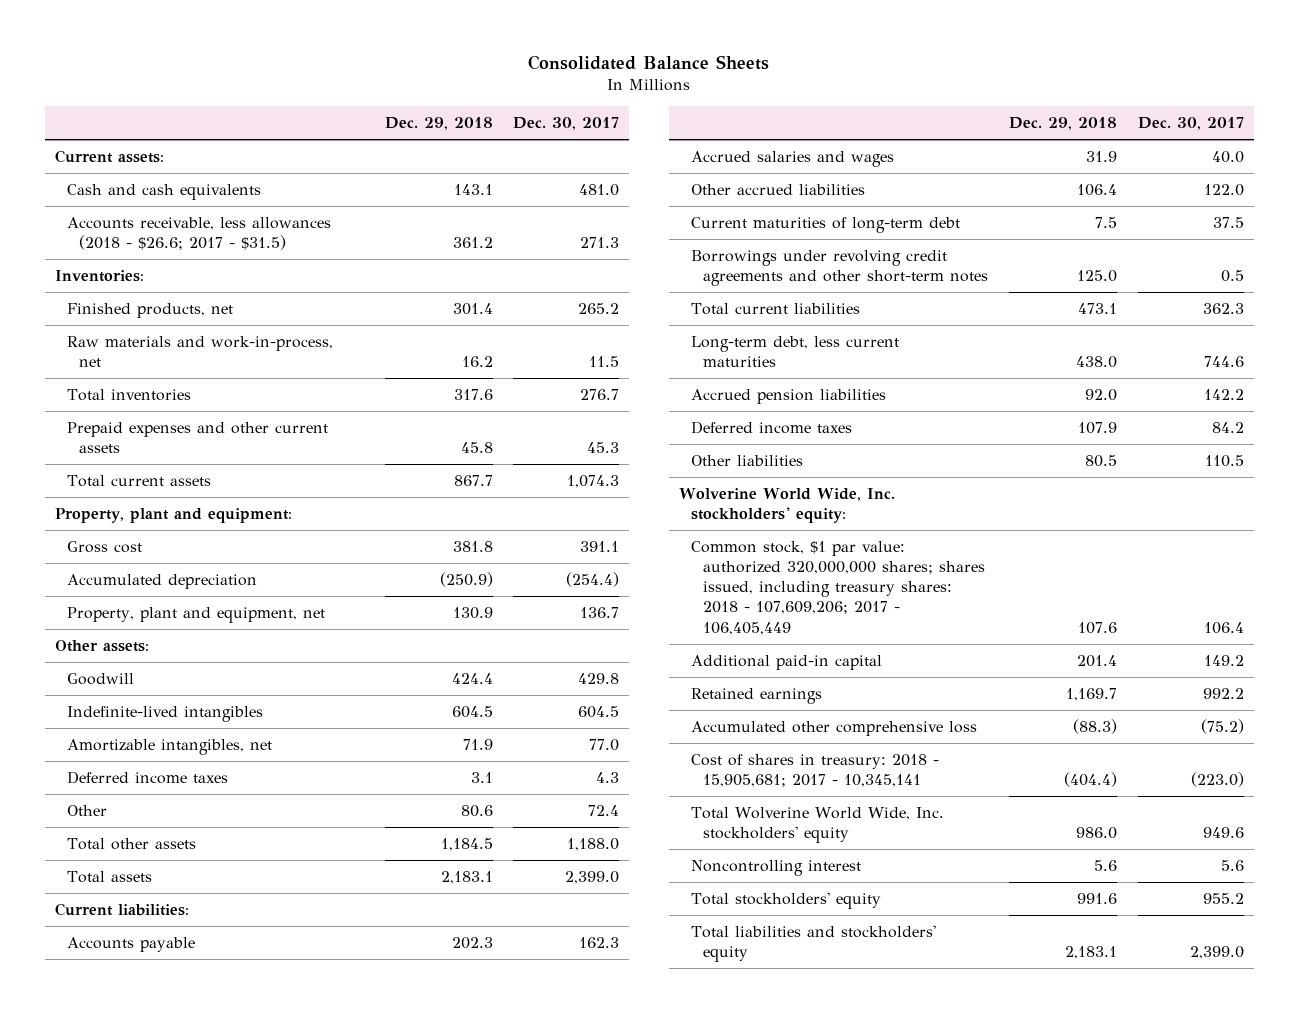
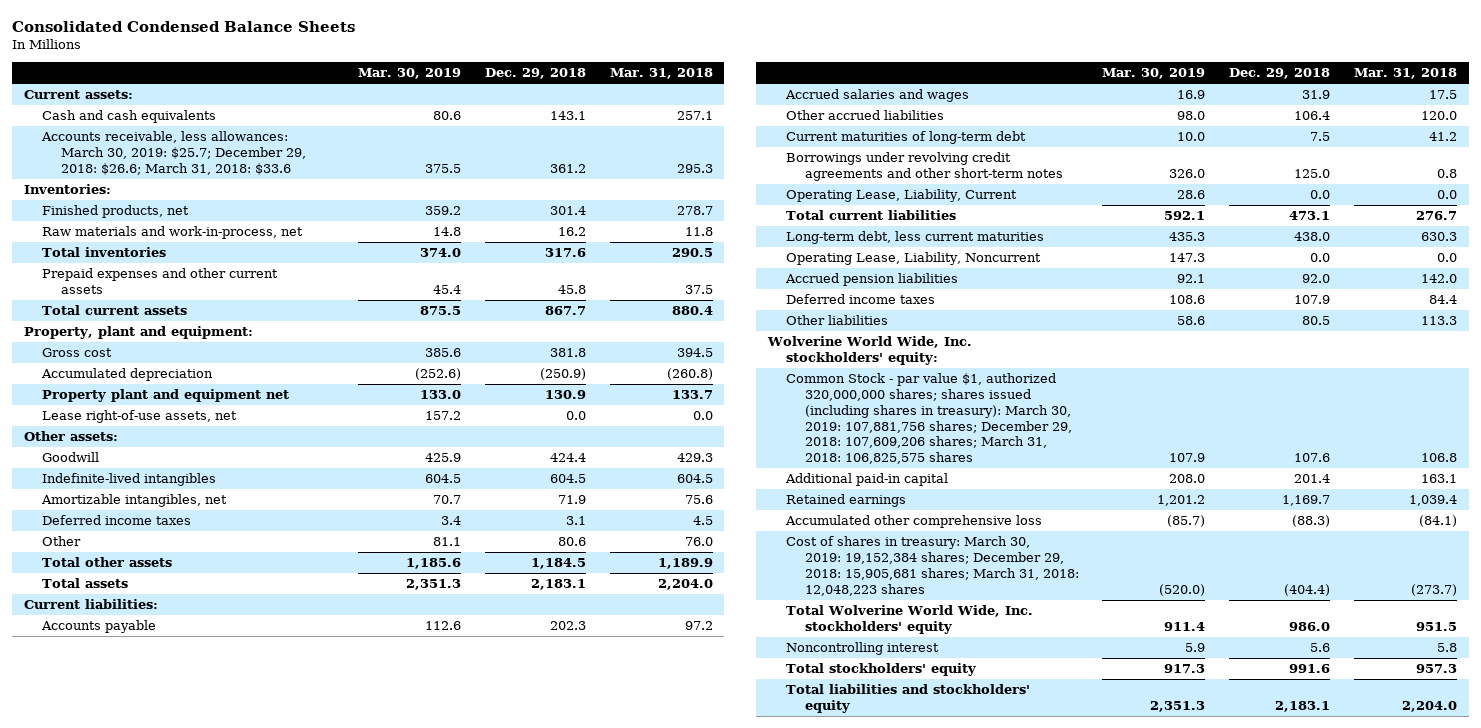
- Consolidated Balance Sheets
+ Consolidated Condensed Balance Sheets
- | Dec. 29, 2018 | Dec. 30, 2017
+ | Mar. 30, 2019 | Dec. 29, 2018 | Mar. 31, 2018
- Accounts receivable, less allowances (2018 - $26.6; 2017 - $31.5) | 361.2 | 271.3
+ Accounts receivable, less allowances: March 30, 2019: $25.7; December 29, 2018: $26.6; March 31, 2018: $33.6 | 375.5 | 361.2 | 295.3
- Property, plant and equipment, net | 130.9 | 136.7
+ Property plant and equipment net | 133.0 | 130.9 | 133.7
+ Lease right-of-use assets, net | 157.2 | 0.0 | 0.0
+ Operating Lease, Liability, Current | 28.6 | 0.0 | 0.0
+ Operating Lease, Liability, Noncurrent | 147.3 | 0.0 | 0.0
- Common stock, $1 par value: authorized 320,000,000 shares; shares issued, including treasury shares: 2018 - 107,609,206; 2017 - 106,405,449 | 107.6 | 106.4
+ Common Stock - par value $1, authorized 320,000,000 shares; shares issued (including shares in treasury): March 30, 2019: 107,881,756 shares; December 29, 2018: 107,609,206 shares; March 31, 2018: 106,825,575 shares | 107.9 | 107.6 | 106.8
- Cost of shares in treasury: 2018 - 15,905,681; 2017 - 10,345,141 | (404.4) | (223.0)
+ Cost of shares in treasury: March 30, 2019: 19,152,384 shares; December 29, 2018: 15,905,681 shares; March 31, 2018: 12,048,223 shares | (520.0) | (404.4) | (273.7)

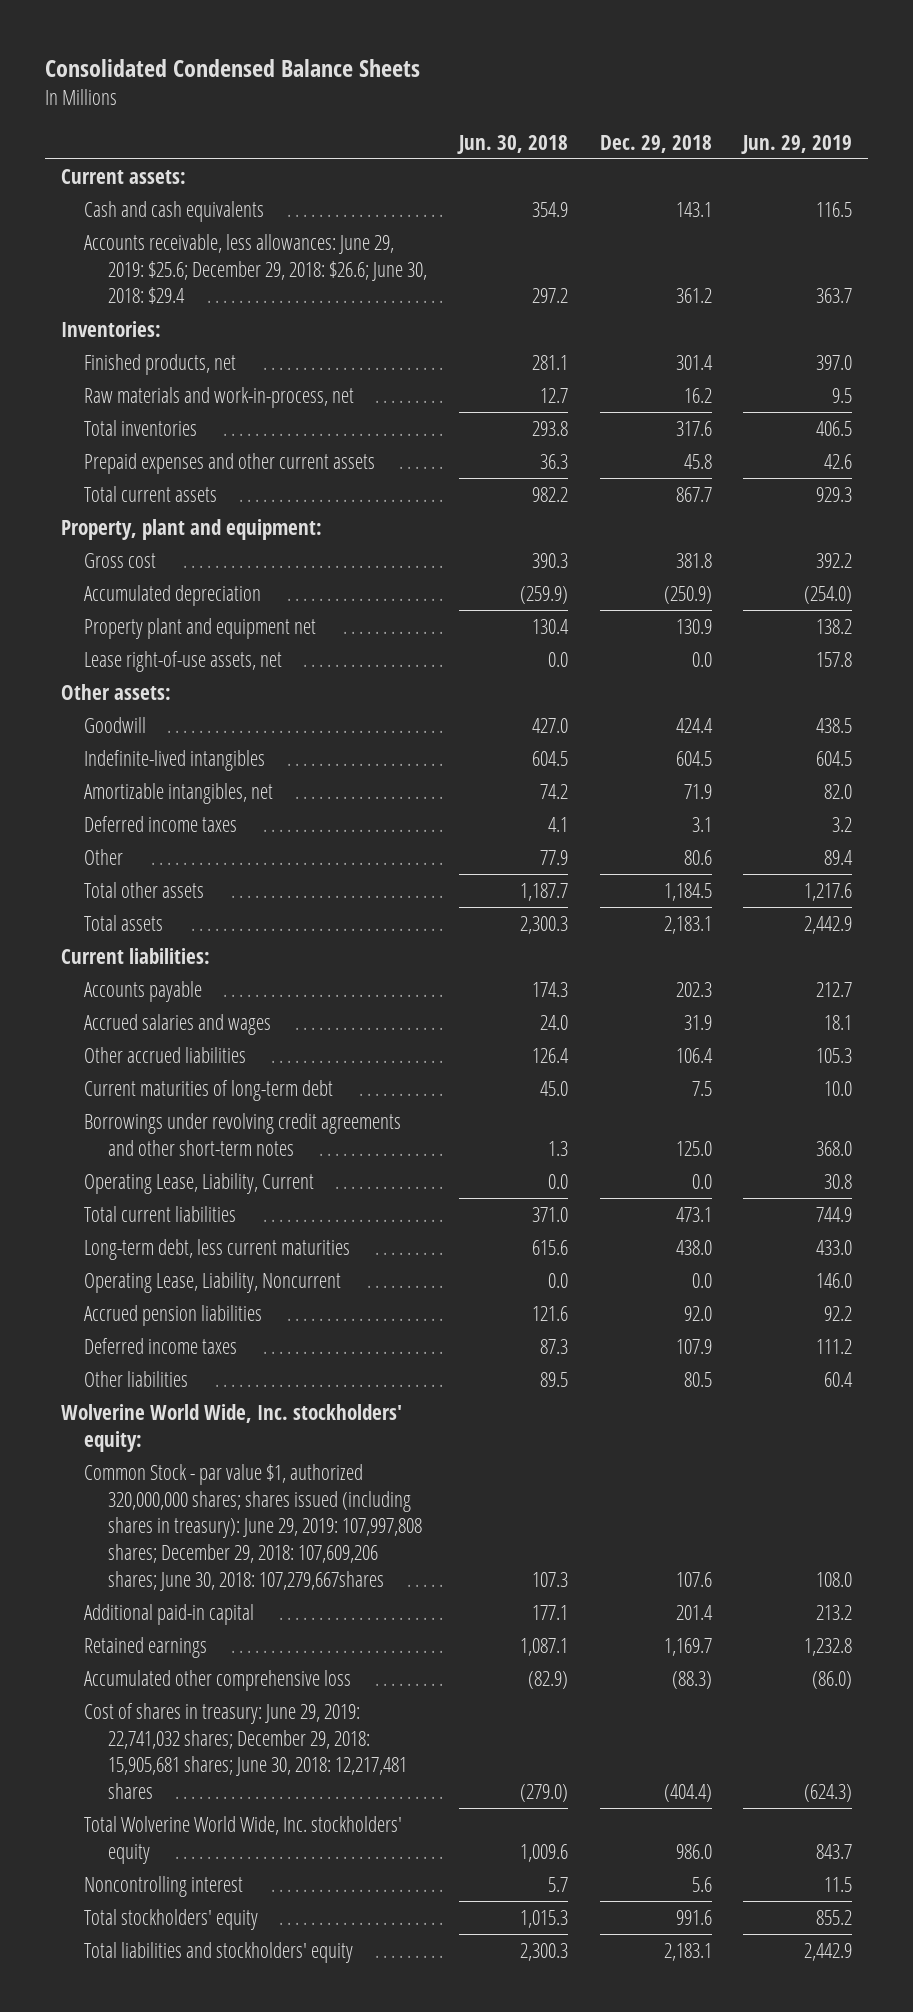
- | Mar. 30, 2019 | Dec. 29, 2018 | Mar. 31, 2018
+ | Jun. 30, 2018 | Dec. 29, 2018 | Jun. 29, 2019
- Accounts receivable, less allowances: March 30, 2019: $25.7; December 29, 2018: $26.6; March 31, 2018: $33.6 | 375.5 | 361.2 | 295.3
+ Accounts receivable, less allowances: June 29, 2019: $25.6; December 29, 2018: $26.6; June 30, 2018: $29.4 | 297.2 | 361.2 | 363.7
- Common Stock - par value $1, authorized 320,000,000 shares; shares issued (including shares in treasury): March 30, 2019: 107,881,756 shares; December 29, 2018: 107,609,206 shares; March 31, 2018: 106,825,575 shares | 107.9 | 107.6 | 106.8
+ Common Stock - par value $1, authorized 320,000,000 shares; shares issued (including shares in treasury): June 29, 2019: 107,997,808 shares; December 29, 2018: 107,609,206 shares; June 30, 2018: 107,279,667shares | 107.3 | 107.6 | 108.0
- Cost of shares in treasury: March 30, 2019: 19,152,384 shares; December 29, 2018: 15,905,681 shares; March 31, 2018: 12,048,223 shares | (520.0) | (404.4) | (273.7)
+ Cost of shares in treasury: June 29, 2019: 22,741,032 shares; December 29, 2018: 15,905,681 shares; June 30, 2018: 12,217,481 shares | (279.0) | (404.4) | (624.3)

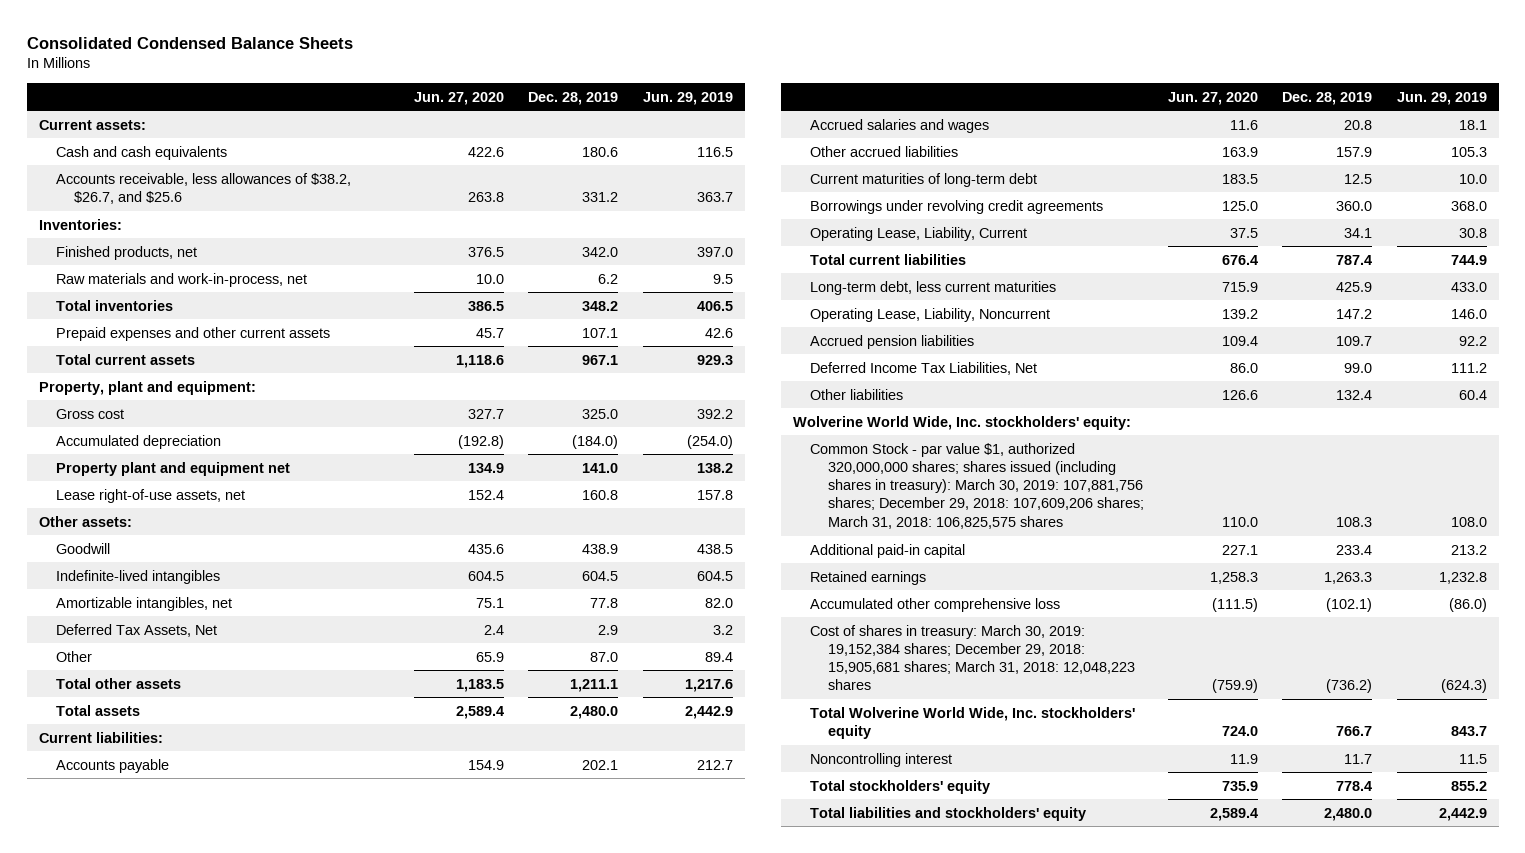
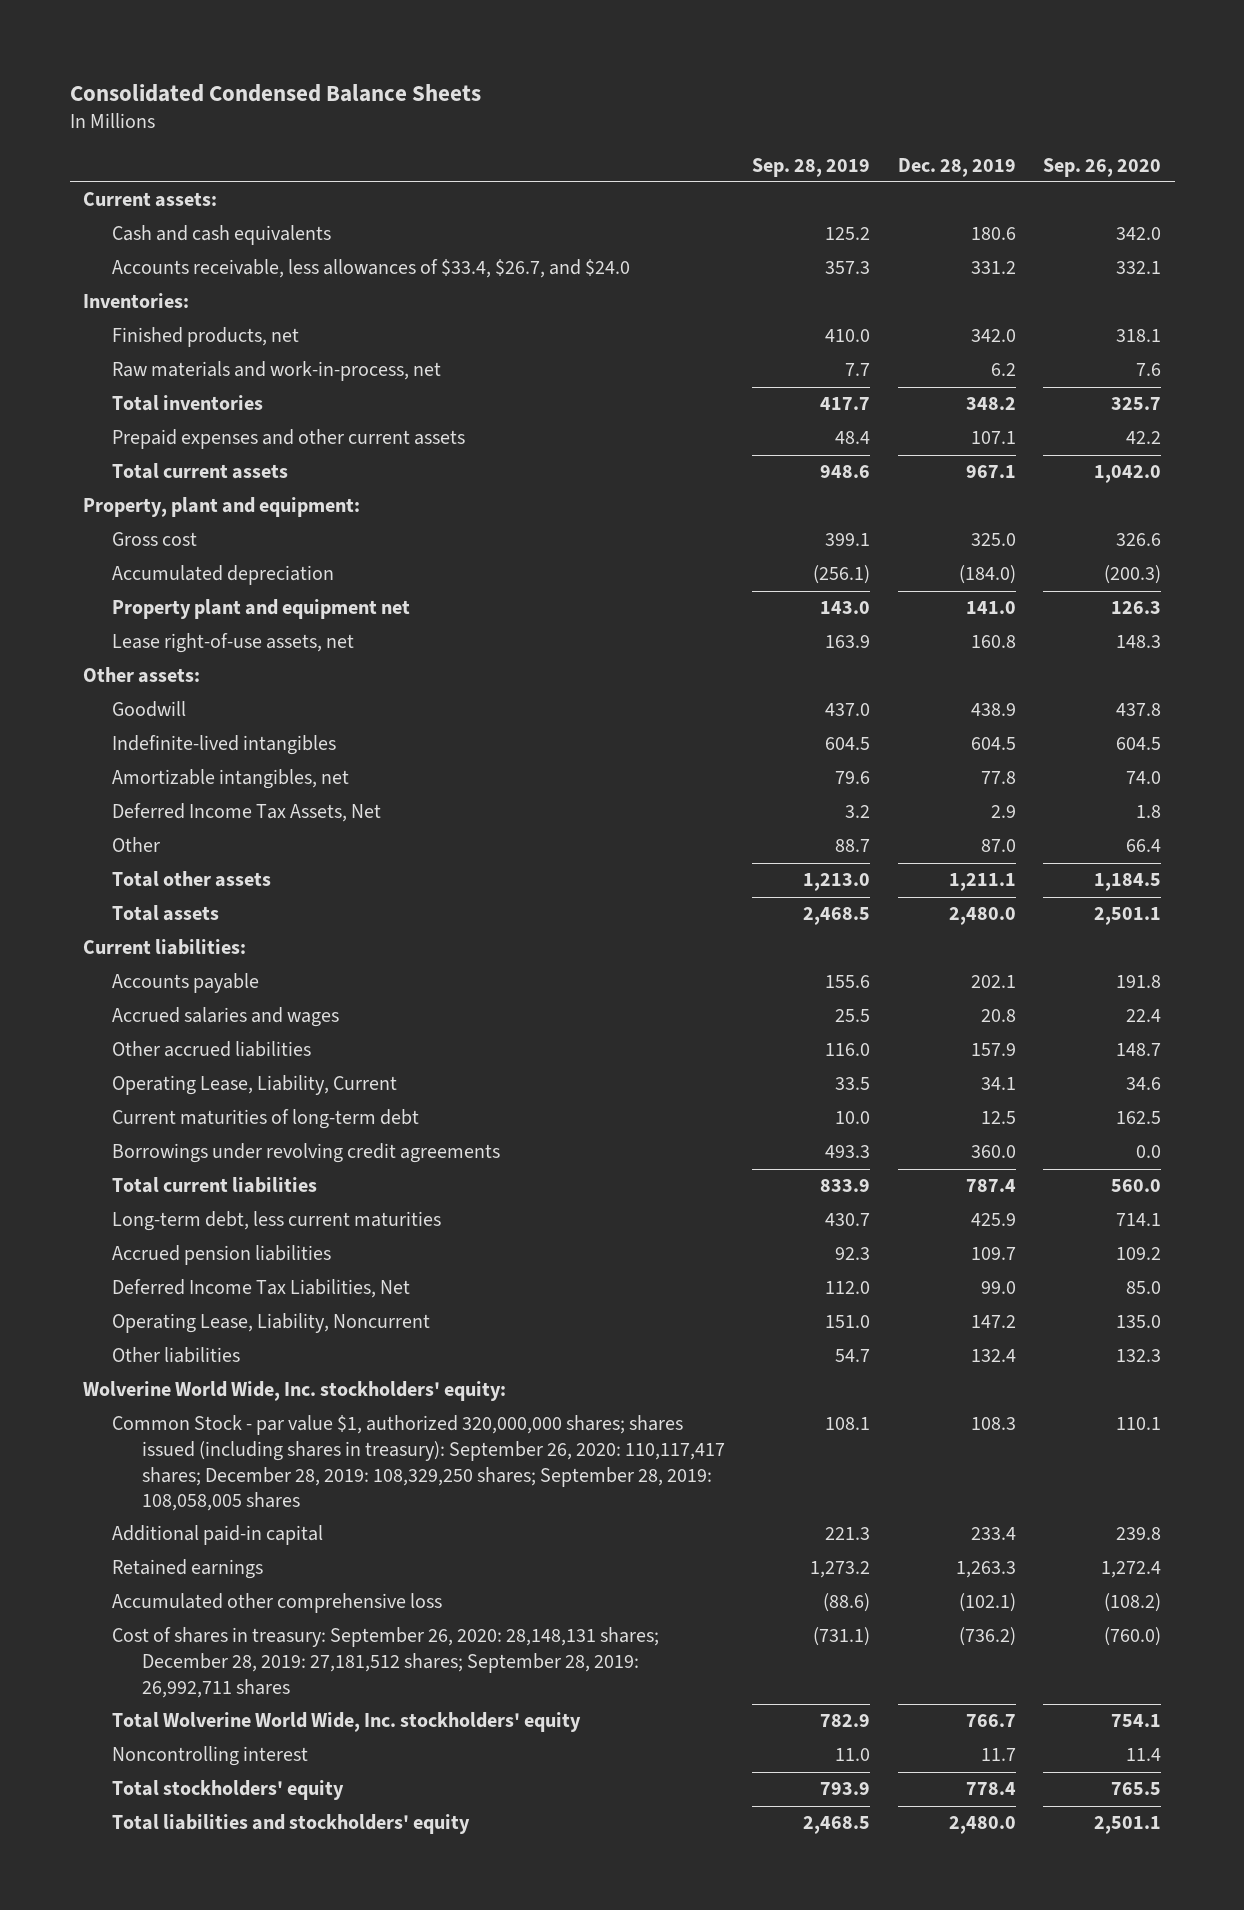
- | Jun. 27, 2020 | Dec. 28, 2019 | Jun. 29, 2019
+ | Sep. 28, 2019 | Dec. 28, 2019 | Sep. 26, 2020
- Accounts receivable, less allowances of $38.2, $26.7, and $25.6 | 263.8 | 331.2 | 363.7
+ Accounts receivable, less allowances of $33.4, $26.7, and $24.0 | 357.3 | 331.2 | 332.1
- Deferred Tax Assets, Net | 2.4 | 2.9 | 3.2
+ Deferred Income Tax Assets, Net | 3.2 | 2.9 | 1.8
moved up: Operating Lease, Liability, Current | 33.5 | 34.1 | 34.6
moved down: Operating Lease, Liability, Noncurrent | 151.0 | 147.2 | 135.0
- Common Stock - par value $1, authorized 320,000,000 shares; shares issued (including shares in treasury): March 30, 2019: 107,881,756 shares; December 29, 2018: 107,609,206 shares; March 31, 2018: 106,825,575 shares | 110.0 | 108.3 | 108.0
+ Common Stock - par value $1, authorized 320,000,000 shares; shares issued (including shares in treasury): September 26, 2020: 110,117,417 shares; December 28, 2019: 108,329,250 shares; September 28, 2019: 108,058,005 shares | 108.1 | 108.3 | 110.1
- Cost of shares in treasury: March 30, 2019: 19,152,384 shares; December 29, 2018: 15,905,681 shares; March 31, 2018: 12,048,223 shares | (759.9) | (736.2) | (624.3)
+ Cost of shares in treasury: September 26, 2020: 28,148,131 shares; December 28, 2019: 27,181,512 shares; September 28, 2019: 26,992,711 shares | (731.1) | (736.2) | (760.0)

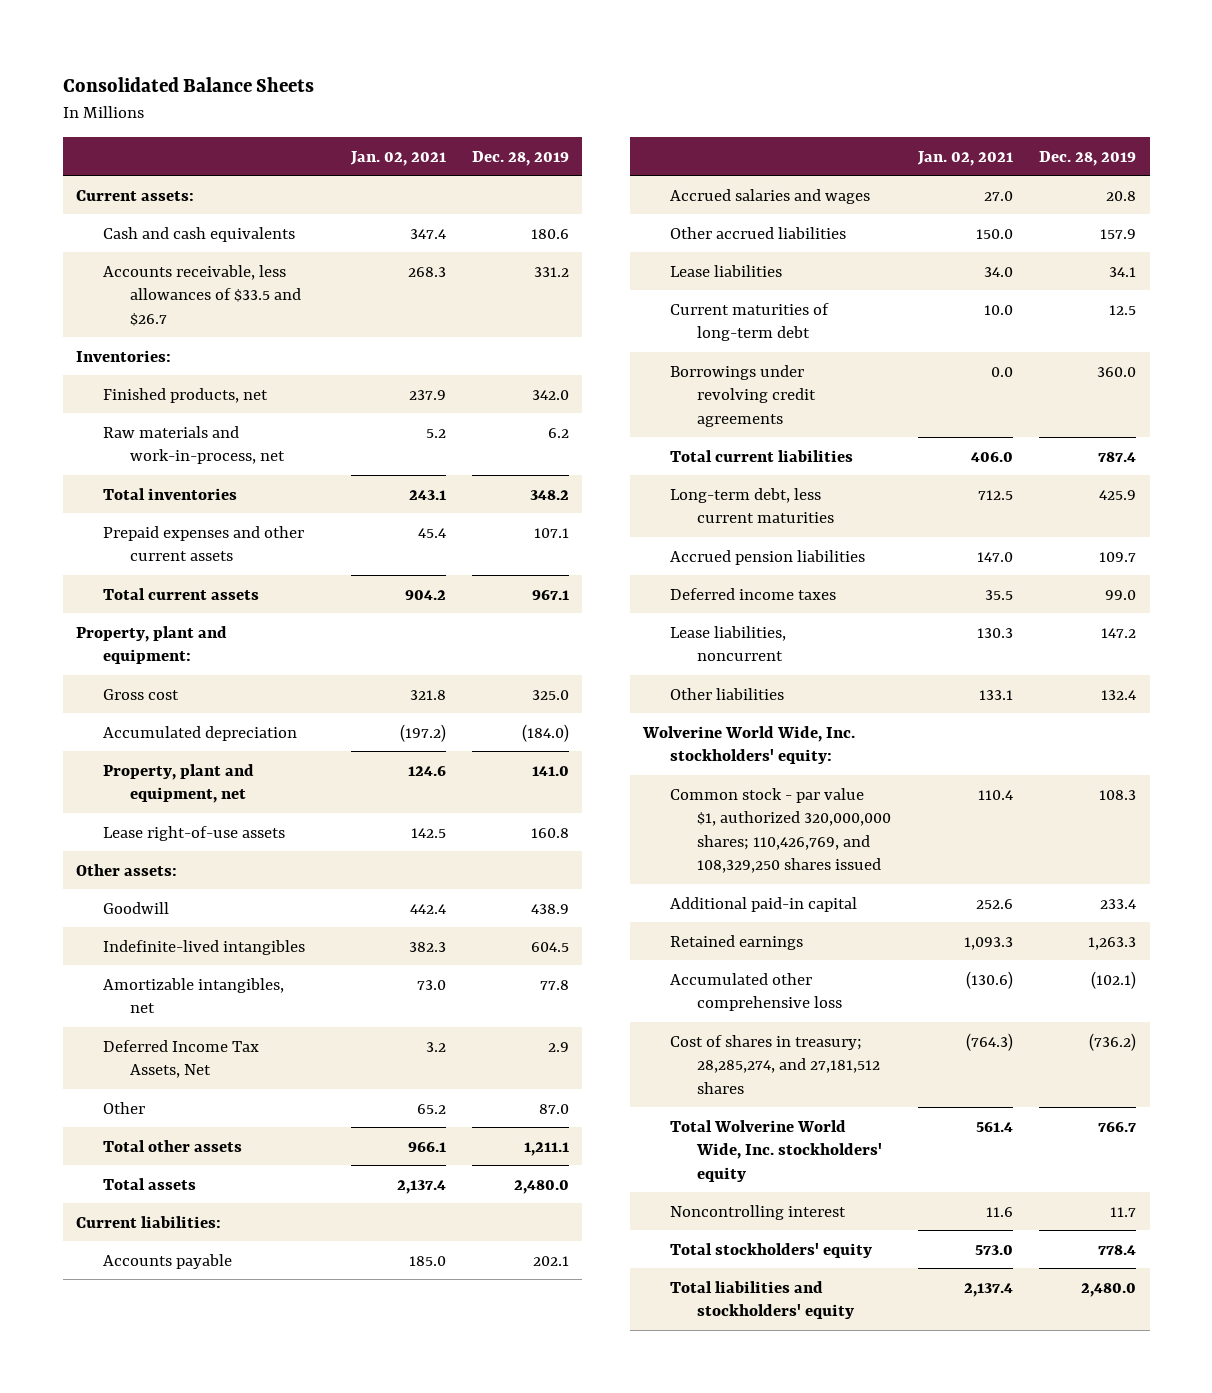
- Consolidated Condensed Balance Sheets
+ Consolidated Balance Sheets
- | Sep. 28, 2019 | Dec. 28, 2019 | Sep. 26, 2020
+ | Jan. 02, 2021 | Dec. 28, 2019
- Accounts receivable, less allowances of $33.4, $26.7, and $24.0 | 357.3 | 331.2 | 332.1
+ Accounts receivable, less allowances of $33.5 and $26.7 | 268.3 | 331.2
- Property plant and equipment net | 143.0 | 141.0 | 126.3
- Lease right-of-use assets, net | 163.9 | 160.8 | 148.3
+ Property, plant and equipment, net | 124.6 | 141.0
+ Lease right-of-use assets | 142.5 | 160.8
- Operating Lease, Liability, Current | 33.5 | 34.1 | 34.6
+ Lease liabilities | 34.0 | 34.1
- Deferred Income Tax Liabilities, Net | 112.0 | 99.0 | 85.0
- Operating Lease, Liability, Noncurrent | 151.0 | 147.2 | 135.0
+ Deferred income taxes | 35.5 | 99.0
+ Lease liabilities, noncurrent | 130.3 | 147.2
- Common Stock - par value $1, authorized 320,000,000 shares; shares issued (including shares in treasury): September 26, 2020: 110,117,417 shares; December 28, 2019: 108,329,250 shares; September 28, 2019: 108,058,005 shares | 108.1 | 108.3 | 110.1
+ Common stock - par value $1, authorized 320,000,000 shares; 110,426,769, and 108,329,250 shares issued | 110.4 | 108.3
- Cost of shares in treasury: September 26, 2020: 28,148,131 shares; December 28, 2019: 27,181,512 shares; September 28, 2019: 26,992,711 shares | (731.1) | (736.2) | (760.0)
+ Cost of shares in treasury; 28,285,274, and 27,181,512 shares | (764.3) | (736.2)

